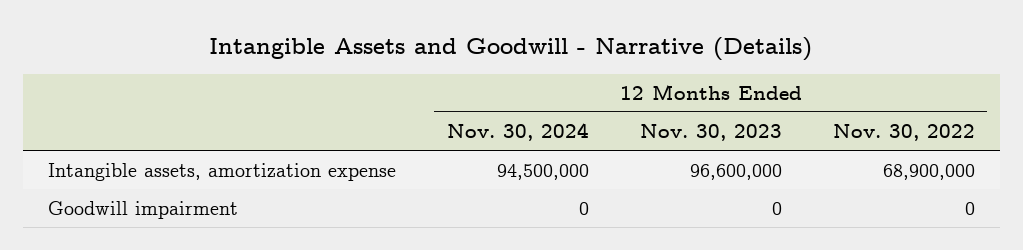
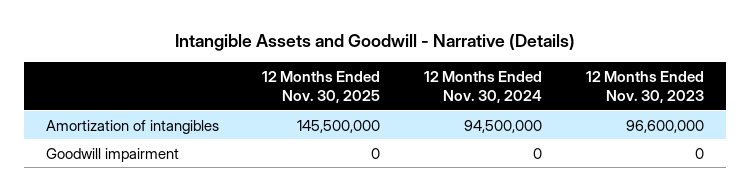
- | 12 Months Ended Nov. 30, 2024 | 12 Months Ended Nov. 30, 2023 | 12 Months Ended Nov. 30, 2022
+ | 12 Months Ended Nov. 30, 2025 | 12 Months Ended Nov. 30, 2024 | 12 Months Ended Nov. 30, 2023
- Intangible assets, amortization expense | 94,500,000 | 96,600,000 | 68,900,000
+ Amortization of intangibles | 145,500,000 | 94,500,000 | 96,600,000

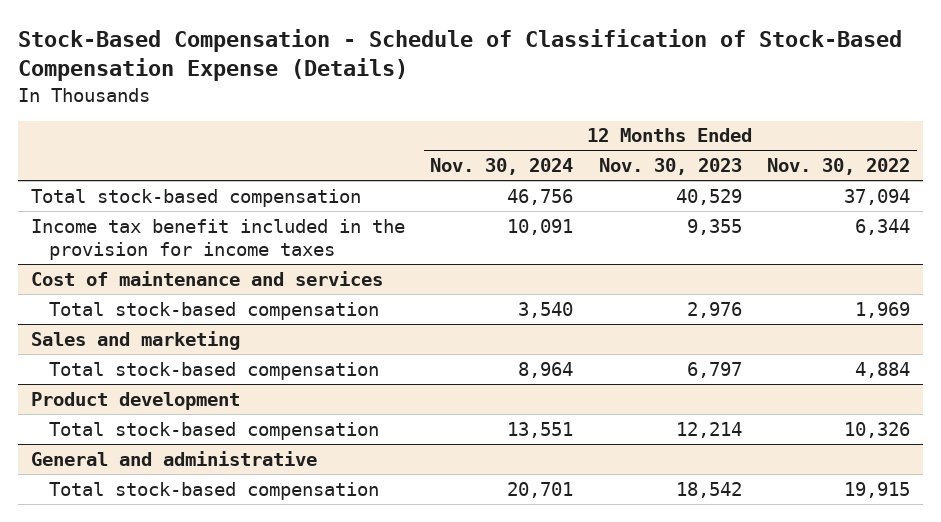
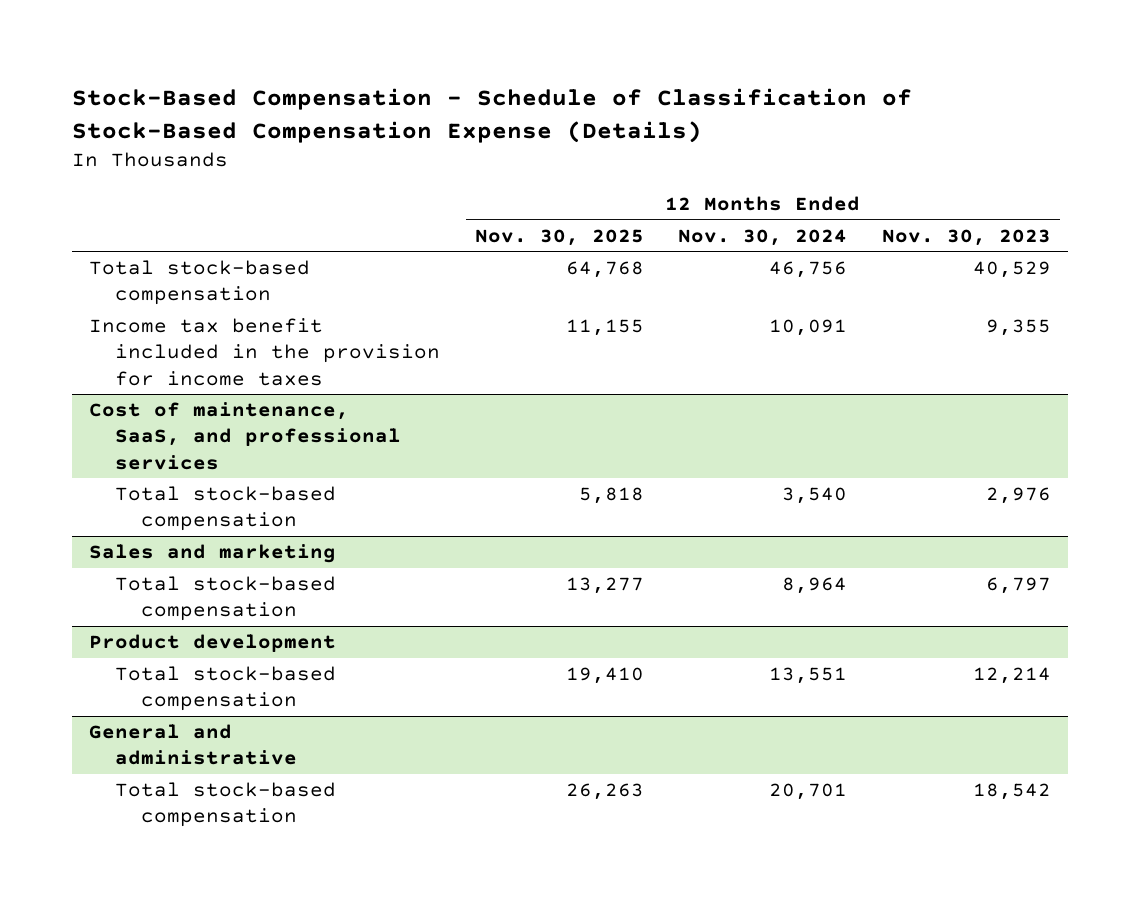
- | 12 Months Ended Nov. 30, 2024 | 12 Months Ended Nov. 30, 2023 | 12 Months Ended Nov. 30, 2022
+ | 12 Months Ended Nov. 30, 2025 | 12 Months Ended Nov. 30, 2024 | 12 Months Ended Nov. 30, 2023
- Cost of maintenance and services
+ Cost of maintenance, SaaS, and professional services

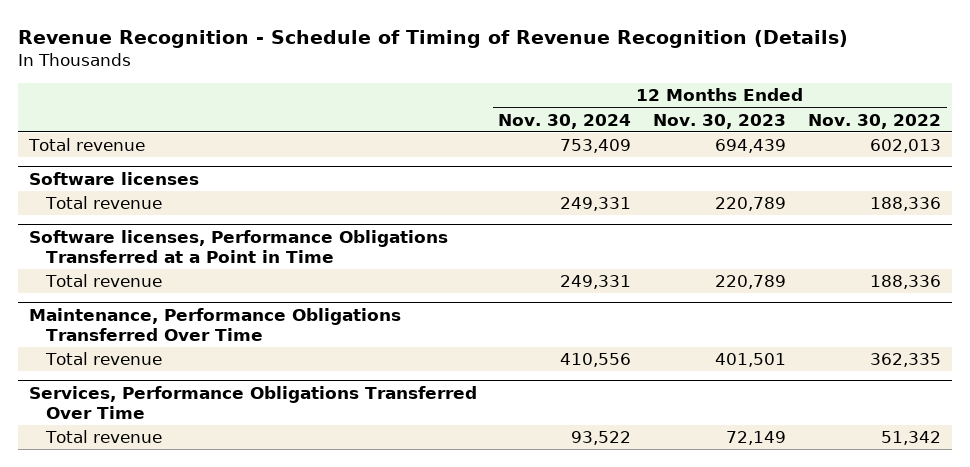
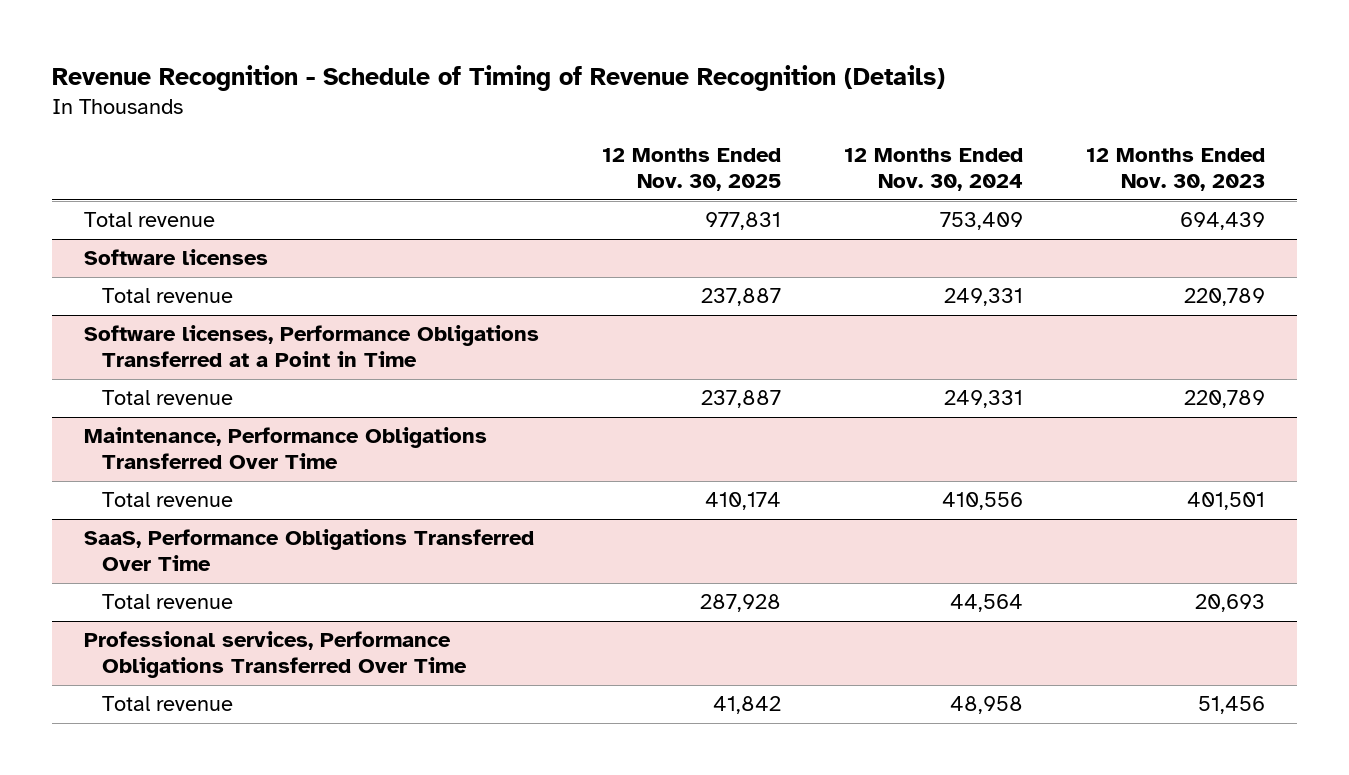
- | 12 Months Ended Nov. 30, 2024 | 12 Months Ended Nov. 30, 2023 | 12 Months Ended Nov. 30, 2022
+ | 12 Months Ended Nov. 30, 2025 | 12 Months Ended Nov. 30, 2024 | 12 Months Ended Nov. 30, 2023
- Services, Performance Obligations Transferred Over Time
- Total revenue | 93,522 | 72,149 | 51,342
+ SaaS, Performance Obligations Transferred Over Time
+ Total revenue | 287,928 | 44,564 | 20,693
+ Professional services, Performance Obligations Transferred Over Time
+ Total revenue | 41,842 | 48,958 | 51,456

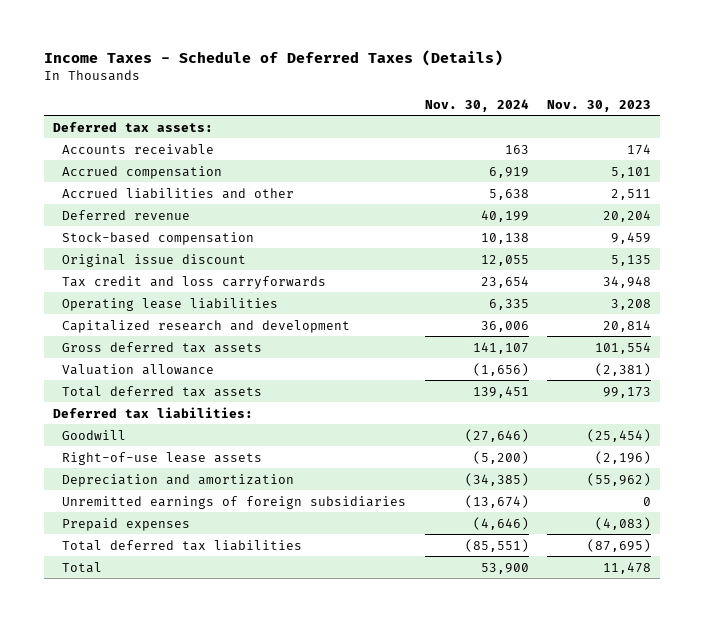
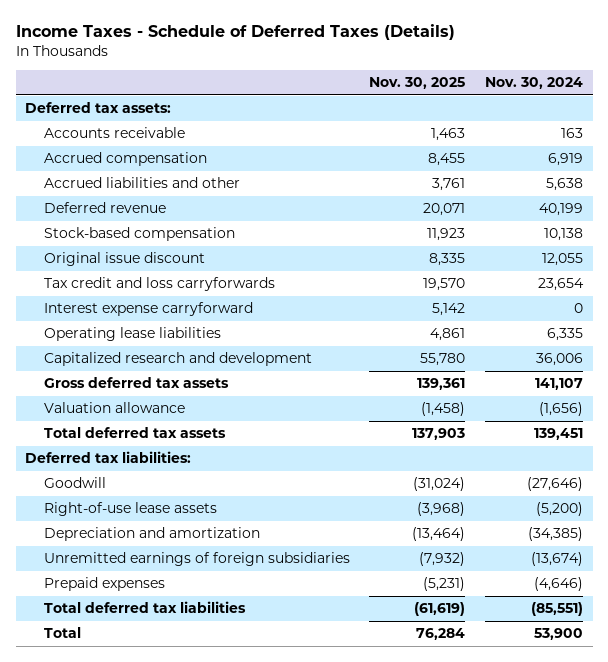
- | Nov. 30, 2024 | Nov. 30, 2023
+ | Nov. 30, 2025 | Nov. 30, 2024
+ Interest expense carryforward | 5,142 | 0

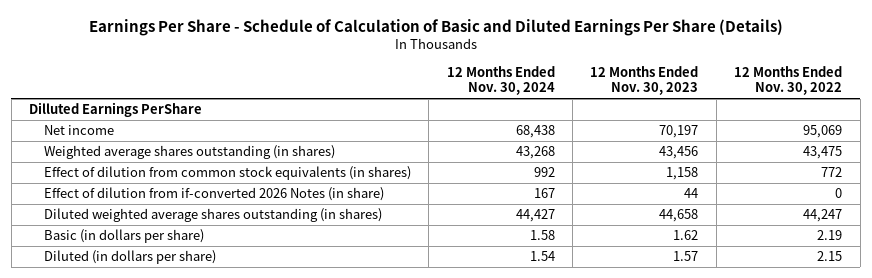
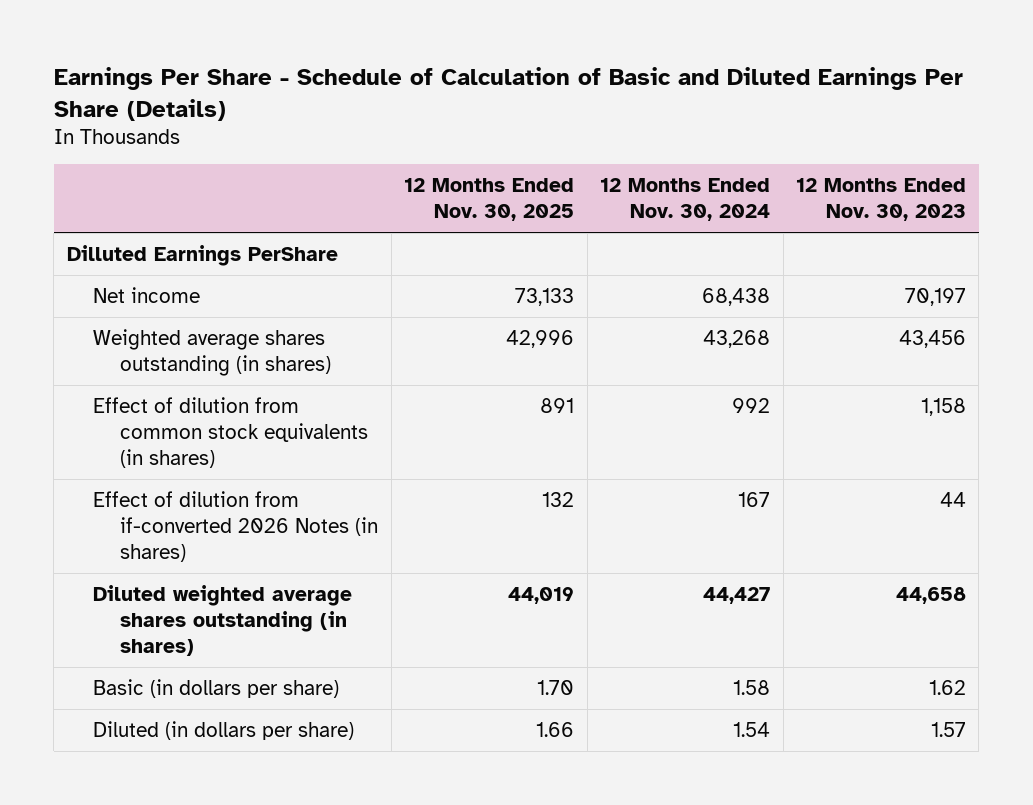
- | 12 Months Ended Nov. 30, 2024 | 12 Months Ended Nov. 30, 2023 | 12 Months Ended Nov. 30, 2022
+ | 12 Months Ended Nov. 30, 2025 | 12 Months Ended Nov. 30, 2024 | 12 Months Ended Nov. 30, 2023
- Effect of dilution from if-converted 2026 Notes (in share) | 167 | 44 | 0
+ Effect of dilution from if-converted 2026 Notes (in shares) | 132 | 167 | 44

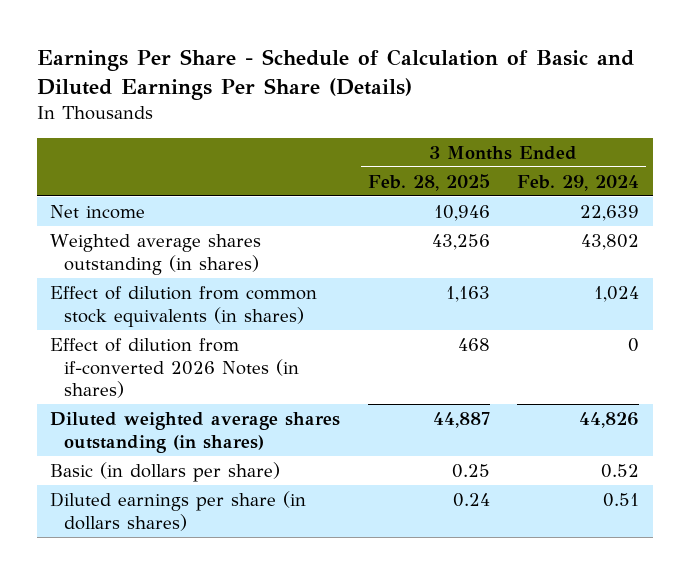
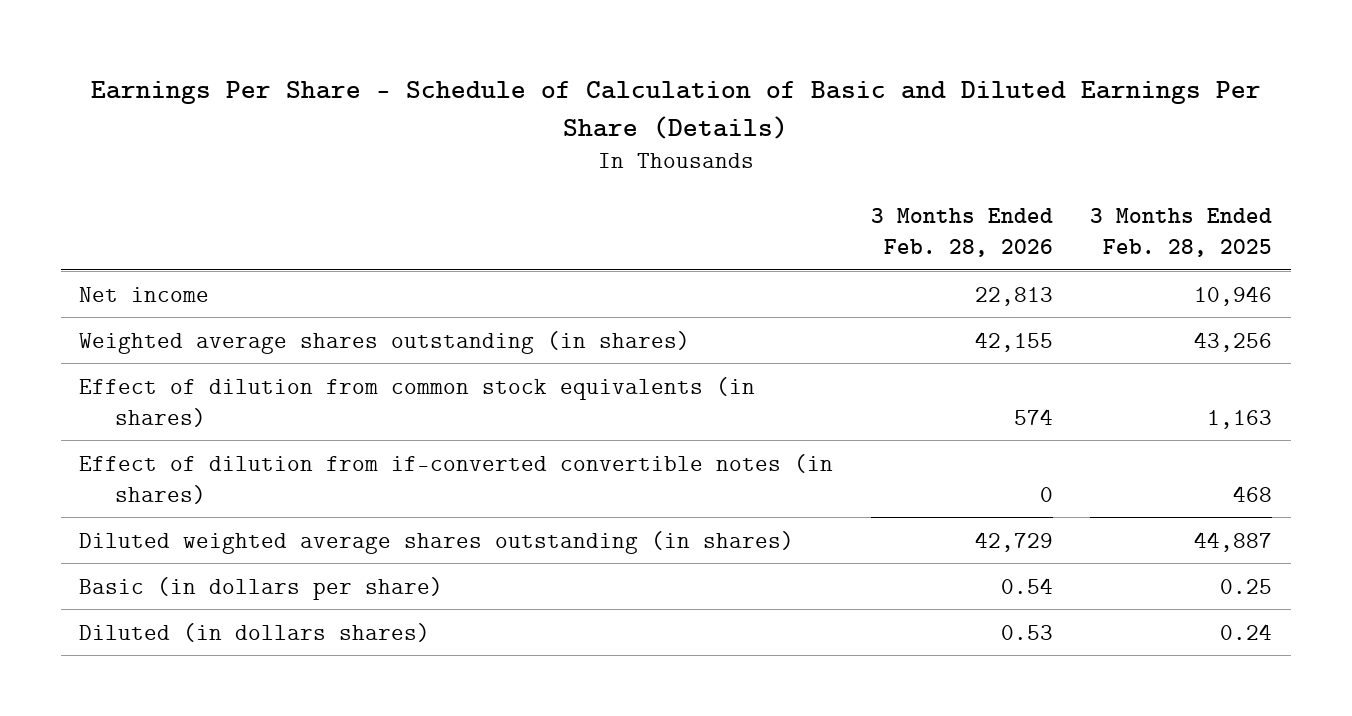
- | 3 Months Ended Feb. 28, 2025 | 3 Months Ended Feb. 29, 2024
+ | 3 Months Ended Feb. 28, 2026 | 3 Months Ended Feb. 28, 2025
- Effect of dilution from if-converted 2026 Notes (in shares) | 468 | 0
+ Effect of dilution from if-converted convertible notes (in shares) | 0 | 468
- Diluted earnings per share (in dollars shares) | 0.24 | 0.51
+ Diluted (in dollars shares) | 0.53 | 0.24

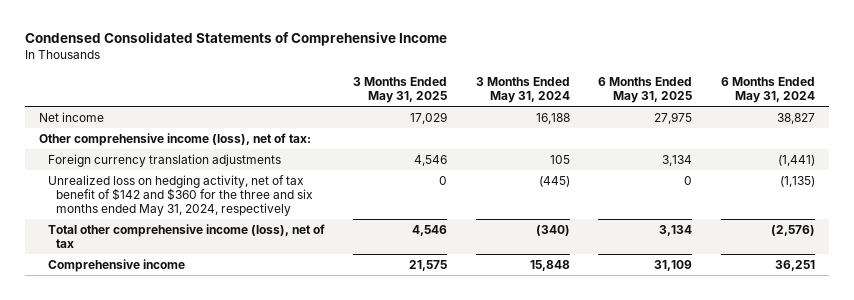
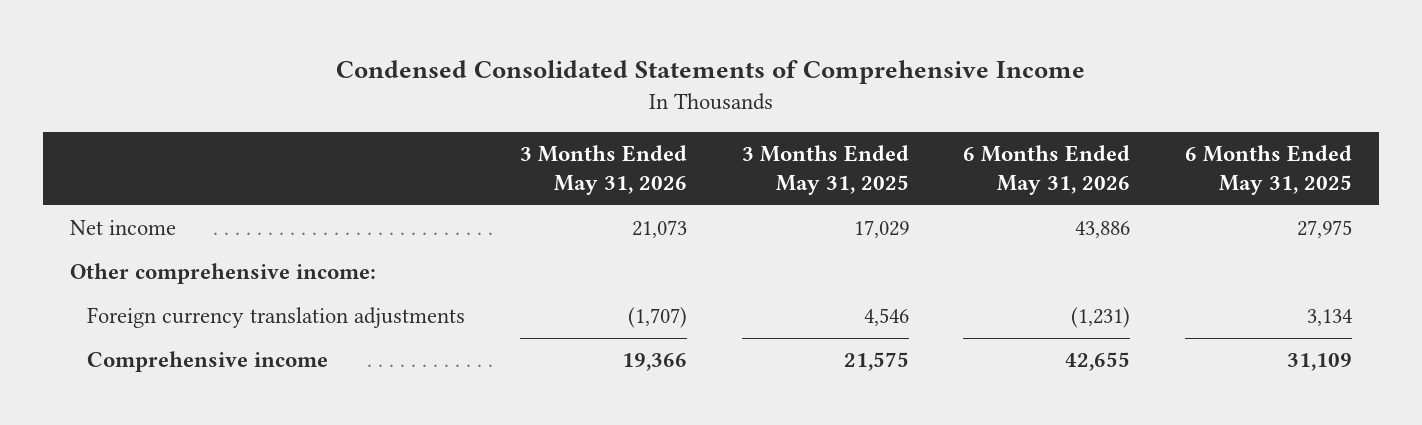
- | 3 Months Ended May 31, 2025 | 3 Months Ended May 31, 2024 | 6 Months Ended May 31, 2025 | 6 Months Ended May 31, 2024
+ | 3 Months Ended May 31, 2026 | 3 Months Ended May 31, 2025 | 6 Months Ended May 31, 2026 | 6 Months Ended May 31, 2025
- Other comprehensive income (loss), net of tax:
+ Other comprehensive income:
- Unrealized loss on hedging activity, net of tax benefit of $142 and $360 for the three and six months ended May 31, 2024, respectively | 0 | (445) | 0 | (1,135)
- Total other comprehensive income (loss), net of tax | 4,546 | (340) | 3,134 | (2,576)

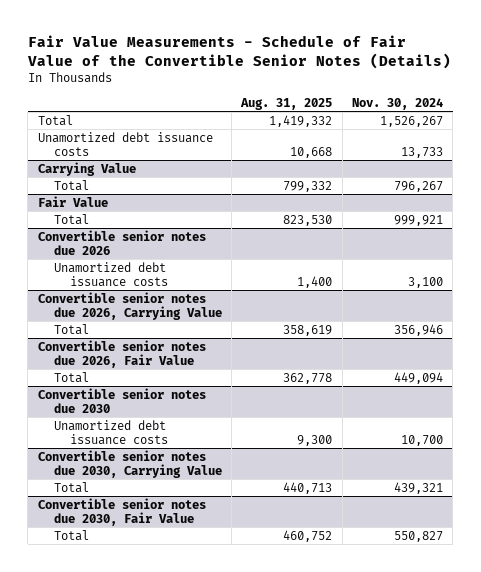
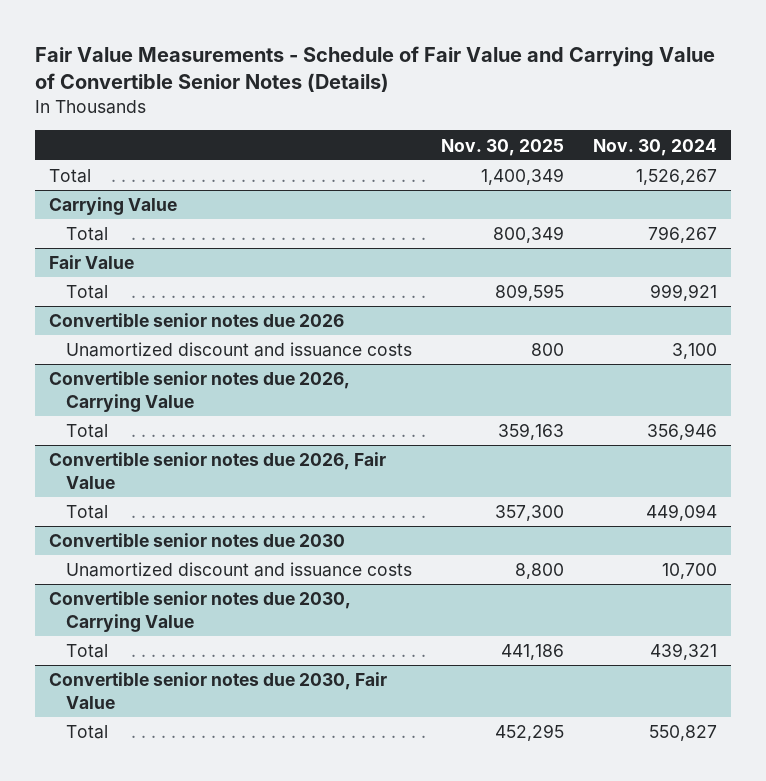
- Fair Value Measurements - Schedule of Fair Value of the Convertible Senior Notes (Details)
+ Fair Value Measurements - Schedule of Fair Value and Carrying Value of Convertible Senior Notes (Details)
- | Aug. 31, 2025 | Nov. 30, 2024
+ | Nov. 30, 2025 | Nov. 30, 2024
- Unamortized debt issuance costs | 10,668 | 13,733
@ Convertible senior notes due 2026
- Unamortized debt issuance costs | 1,400 | 3,100
+ Unamortized discount and issuance costs | 800 | 3,100
@ Convertible senior notes due 2030
- Unamortized debt issuance costs | 9,300 | 10,700
+ Unamortized discount and issuance costs | 8,800 | 10,700

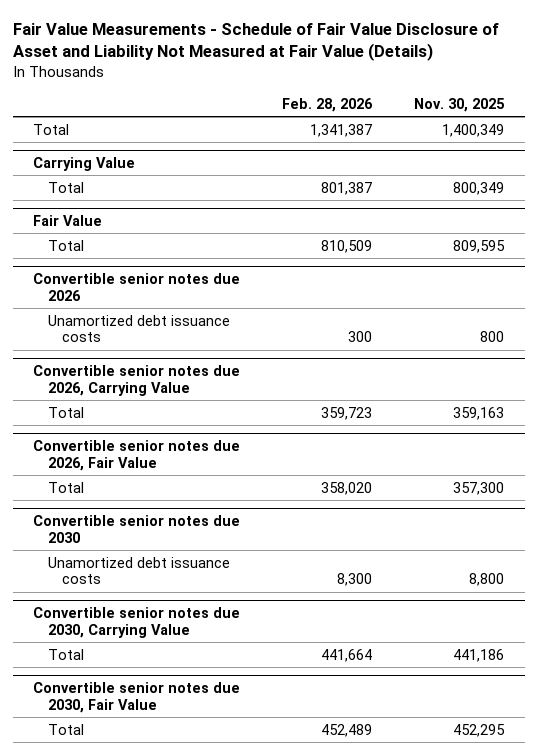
- Fair Value Measurements - Schedule of Fair Value and Carrying Value of Convertible Senior Notes (Details)
+ Fair Value Measurements - Schedule of Fair Value Disclosure of Asset and Liability Not Measured at Fair Value (Details)
- | Nov. 30, 2025 | Nov. 30, 2024
+ | Feb. 28, 2026 | Nov. 30, 2025
@ Convertible senior notes due 2026
- Unamortized discount and issuance costs | 800 | 3,100
+ Unamortized debt issuance costs | 300 | 800
@ Convertible senior notes due 2030
- Unamortized discount and issuance costs | 8,800 | 10,700
+ Unamortized debt issuance costs | 8,300 | 8,800

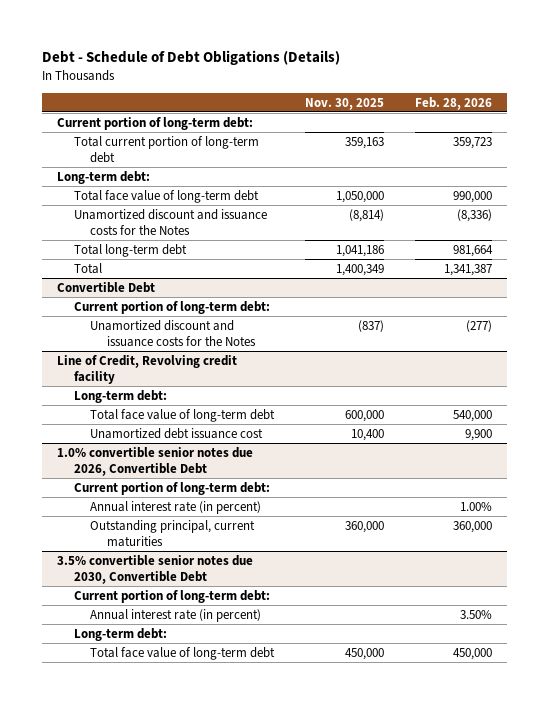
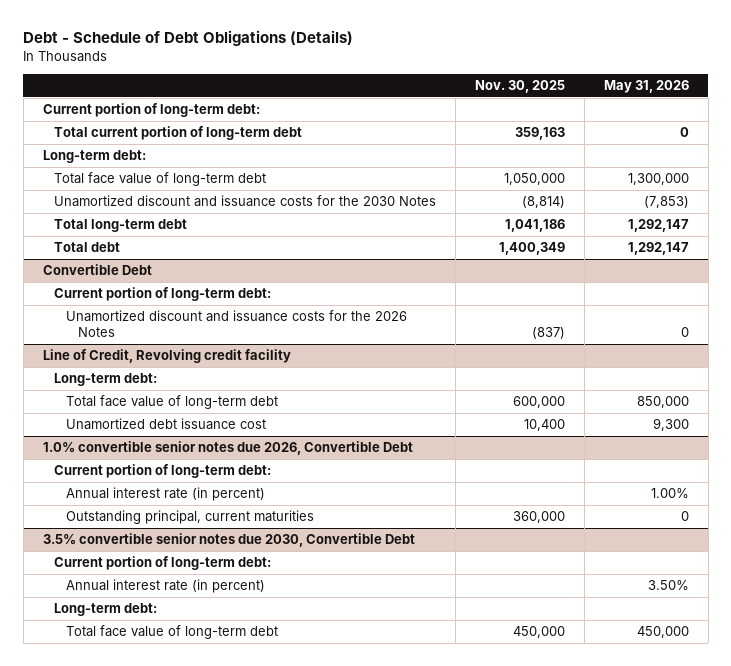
- | Nov. 30, 2025 | Feb. 28, 2026
+ | Nov. 30, 2025 | May 31, 2026
- Unamortized discount and issuance costs for the Notes | (8,814) | (8,336)
+ Unamortized discount and issuance costs for the 2030 Notes | (8,814) | (7,853)
- Total | 1,400,349 | 1,341,387
+ Total debt | 1,400,349 | 1,292,147
@ Convertible Debt
- Unamortized discount and issuance costs for the Notes | (837) | (277)
+ Unamortized discount and issuance costs for the 2026 Notes | (837) | 0

